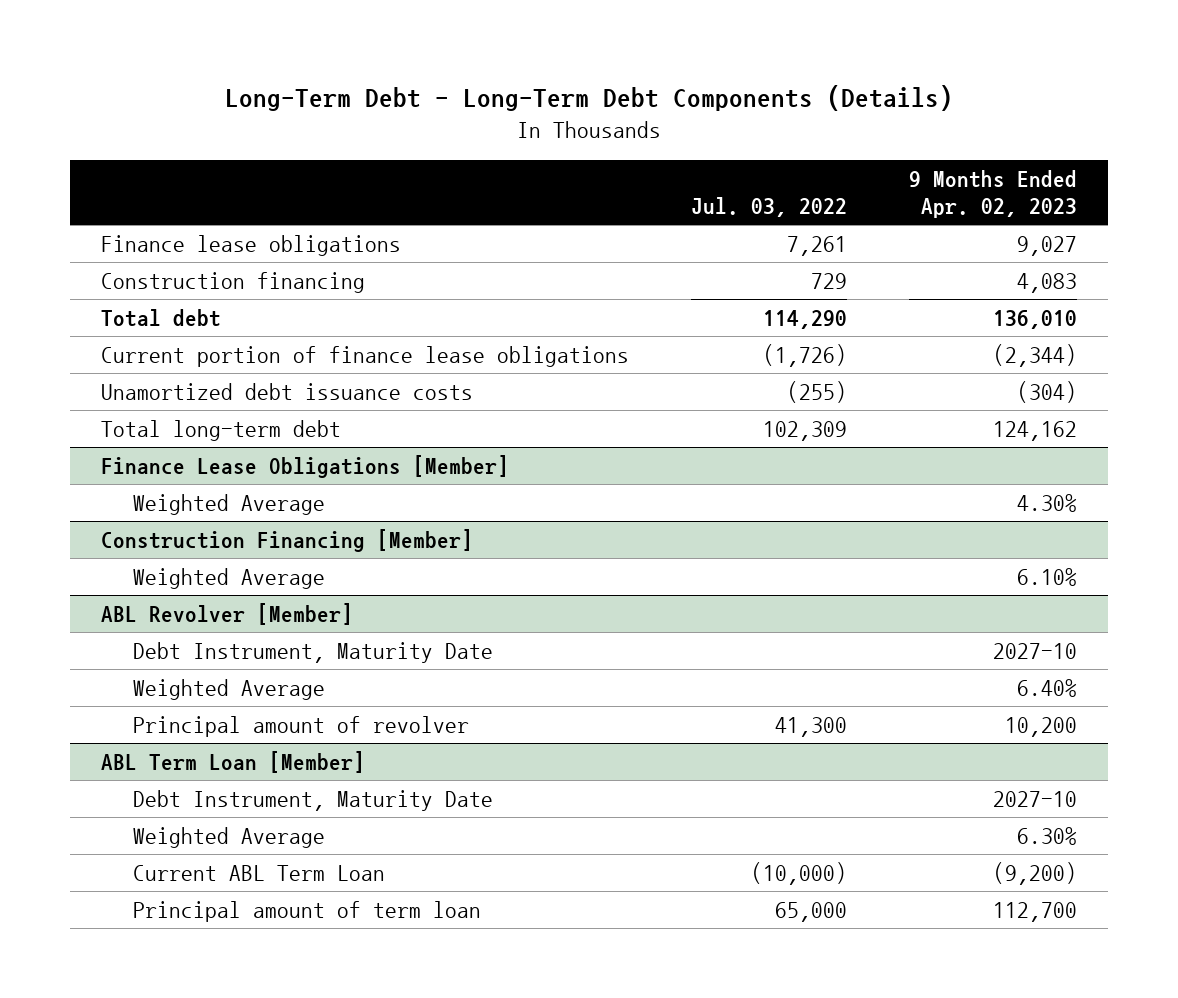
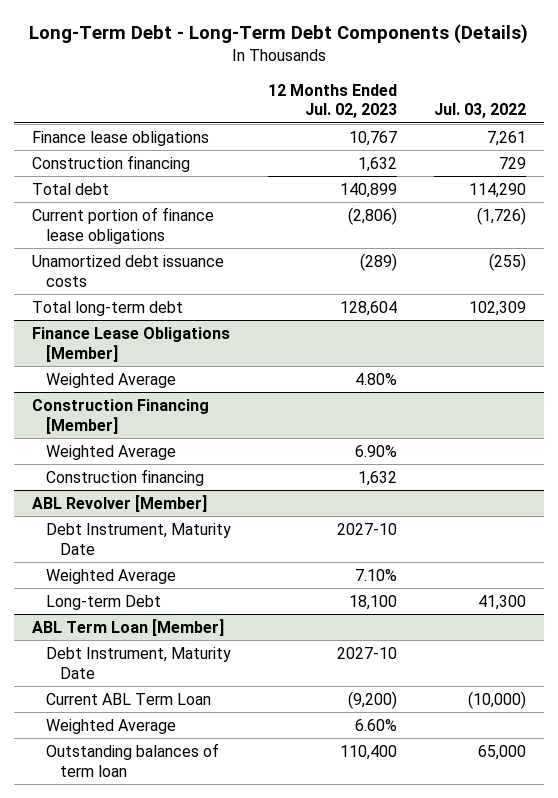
- | Jul. 03, 2022 | 9 Months Ended Apr. 02, 2023
+ | 12 Months Ended Jul. 02, 2023 | Jul. 03, 2022
@ Construction Financing [Member]
+ Construction financing | 1,632 |
@ ABL Revolver [Member]
- Principal amount of revolver | 41,300 | 10,200
+ Long-term Debt | 18,100 | 41,300
@ ABL Term Loan [Member]
- Principal amount of term loan | 65,000 | 112,700
moved down: Weighted Average | 6.60% |
+ Outstanding balances of term loan | 110,400 | 65,000

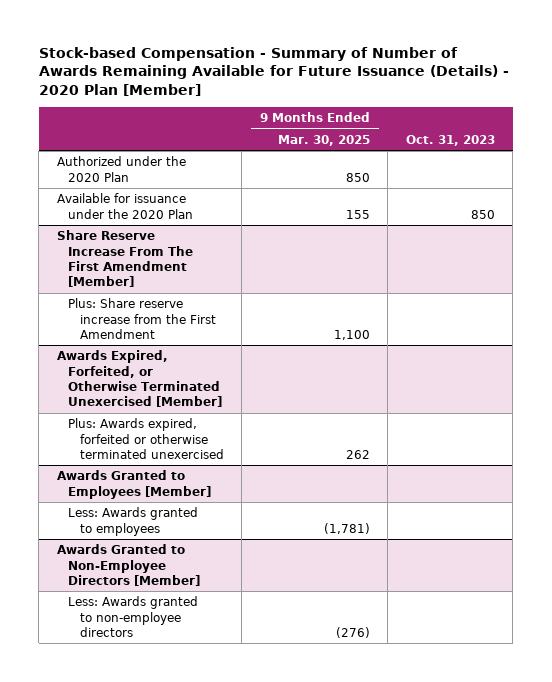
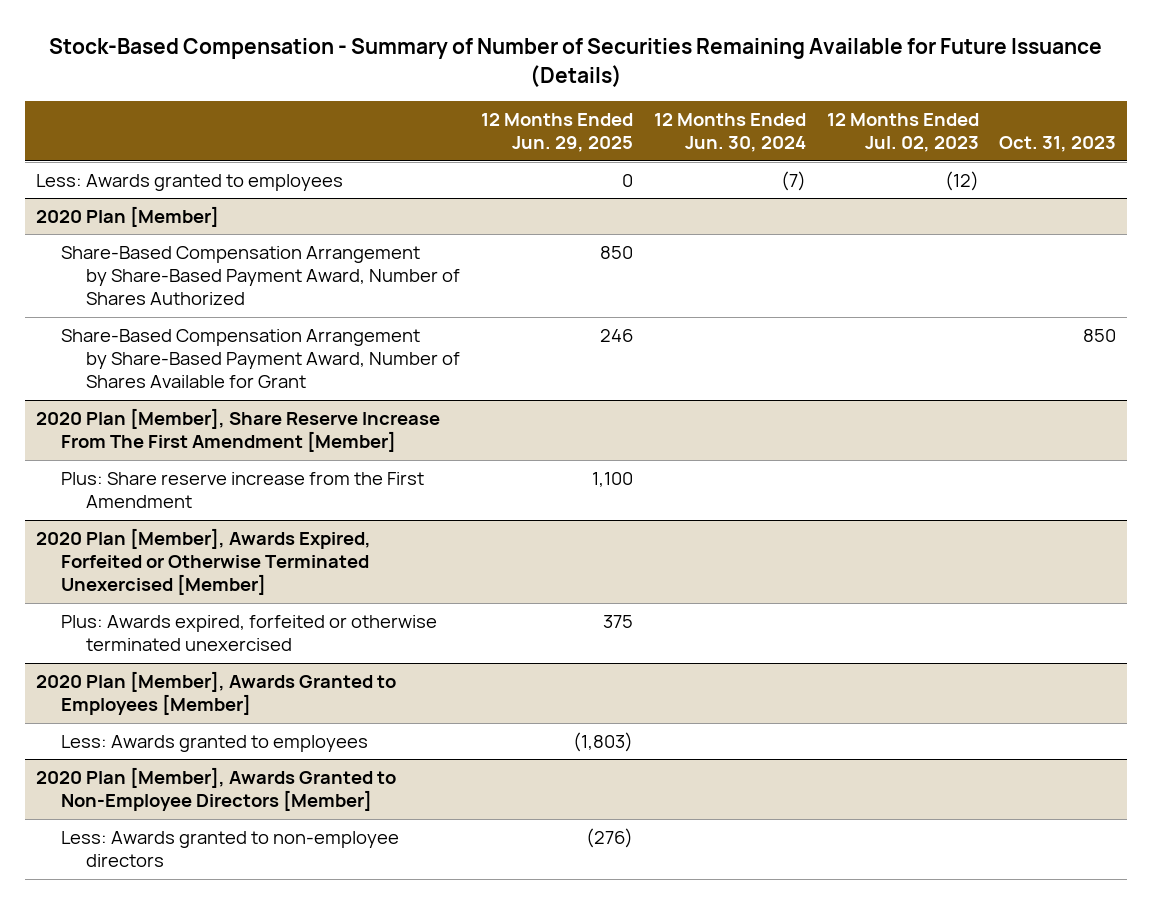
- Stock-based Compensation - Summary of Number of Awards Remaining Available for Future Issuance (Details) - 2020 Plan [Member]
+ Stock-Based Compensation - Summary of Number of Securities Remaining Available for Future Issuance (Details)
- | 9 Months Ended Mar. 30, 2025 | Oct. 31, 2023
+ | 12 Months Ended Jun. 29, 2025 | 12 Months Ended Jun. 30, 2024 | 12 Months Ended Jul. 02, 2023 | Oct. 31, 2023
- Authorized under the 2020 Plan | 850 |
- Available for issuance under the 2020 Plan | 155 | 850
- Share Reserve Increase From The First Amendment [Member]
+ Less: Awards granted to employees | 0 | (7) | (12) |
+ 2020 Plan [Member]
+ Share-Based Compensation Arrangement by Share-Based Payment Award, Number of Shares Authorized | 850 | | |
+ Share-Based Compensation Arrangement by Share-Based Payment Award, Number of Shares Available for Grant | 246 | | | 850
+ 2020 Plan [Member], Share Reserve Increase From The First Amendment [Member]
- Awards Expired, Forfeited, or Otherwise Terminated Unexercised [Member]
+ 2020 Plan [Member], Awards Expired, Forfeited or Otherwise Terminated Unexercised [Member]
- Awards Granted to Employees [Member]
+ 2020 Plan [Member], Awards Granted to Employees [Member]
- Awards Granted to Non-Employee Directors [Member]
+ 2020 Plan [Member], Awards Granted to Non-Employee Directors [Member]

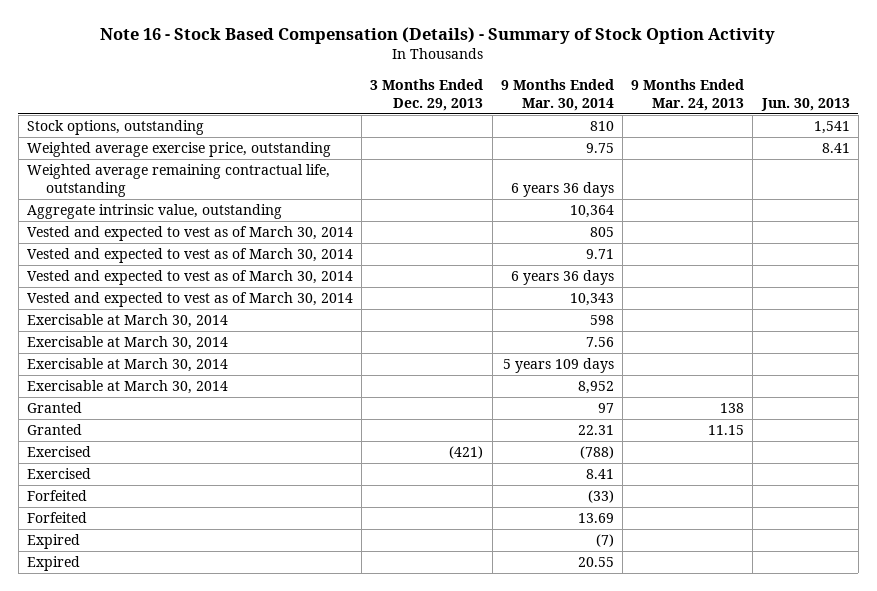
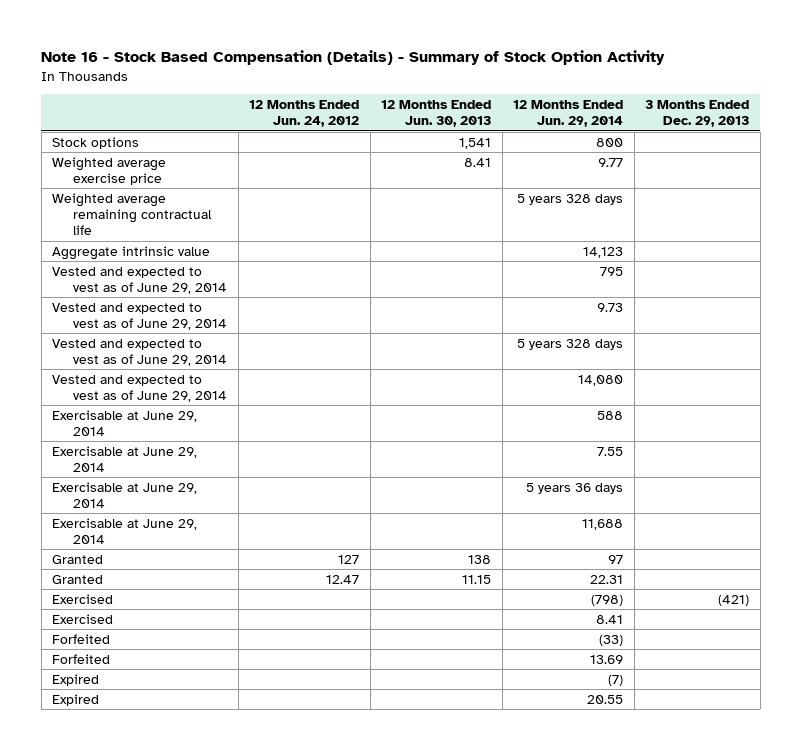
- | 3 Months Ended Dec. 29, 2013 | 9 Months Ended Mar. 30, 2014 | 9 Months Ended Mar. 24, 2013 | Jun. 30, 2013
+ | 12 Months Ended Jun. 24, 2012 | 12 Months Ended Jun. 30, 2013 | 12 Months Ended Jun. 29, 2014 | 3 Months Ended Dec. 29, 2013
- Stock options, outstanding | | 810 | | 1,541
- Weighted average exercise price, outstanding | | 9.75 | | 8.41
- Weighted average remaining contractual life, outstanding | | 6 years 36 days | |
- Aggregate intrinsic value, outstanding | | 10,364 | |
- Vested and expected to vest as of March 30, 2014 | | 805 | |
- Vested and expected to vest as of March 30, 2014 | | 9.71 | |
- Vested and expected to vest as of March 30, 2014 | | 6 years 36 days | |
- Vested and expected to vest as of March 30, 2014 | | 10,343 | |
- Exercisable at March 30, 2014 | | 598 | |
- Exercisable at March 30, 2014 | | 7.56 | |
- Exercisable at March 30, 2014 | | 5 years 109 days | |
- Exercisable at March 30, 2014 | | 8,952 | |
+ Stock options | | 1,541 | 800 |
+ Weighted average exercise price | | 8.41 | 9.77 |
+ Weighted average remaining contractual life | | | 5 years 328 days |
+ Aggregate intrinsic value | | | 14,123 |
+ Vested and expected to vest as of June 29, 2014 | | | 795 |
+ Vested and expected to vest as of June 29, 2014 | | | 9.73 |
+ Vested and expected to vest as of June 29, 2014 | | | 5 years 328 days |
+ Vested and expected to vest as of June 29, 2014 | | | 14,080 |
+ Exercisable at June 29, 2014 | | | 588 |
+ Exercisable at June 29, 2014 | | | 7.55 |
+ Exercisable at June 29, 2014 | | | 5 years 36 days |
+ Exercisable at June 29, 2014 | | | 11,688 |

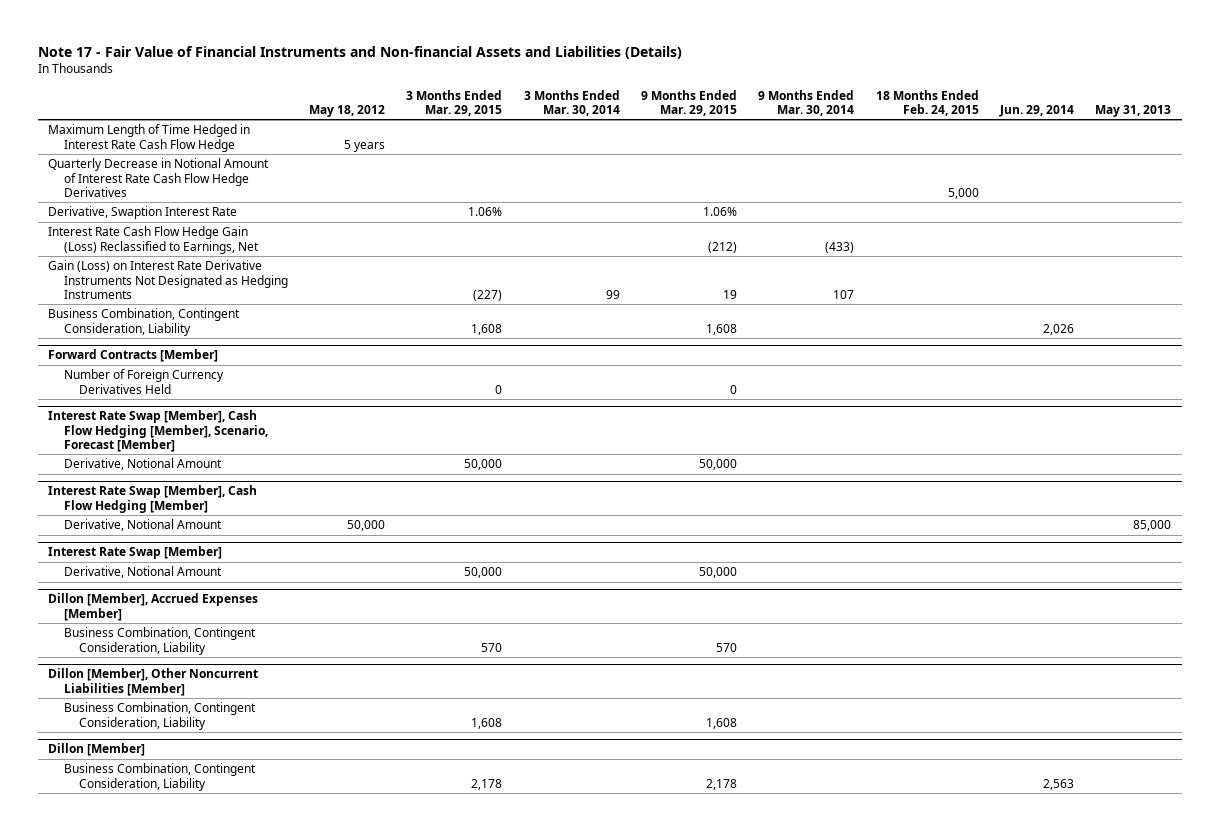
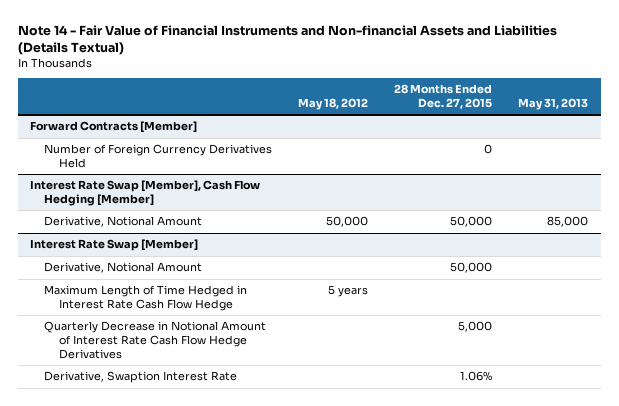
- Note 17 - Fair Value of Financial Instruments and Non-financial Assets and Liabilities (Details)
+ Note 14 - Fair Value of Financial Instruments and Non-financial Assets and Liabilities (Details Textual)
- | May 18, 2012 | 3 Months Ended Mar. 29, 2015 | 3 Months Ended Mar. 30, 2014 | 9 Months Ended Mar. 29, 2015 | 9 Months Ended Mar. 30, 2014 | 18 Months Ended Feb. 24, 2015 | Jun. 29, 2014 | May 31, 2013
+ | May 18, 2012 | 28 Months Ended Dec. 27, 2015 | May 31, 2013
- Maximum Length of Time Hedged in Interest Rate Cash Flow Hedge | 5 years | | | | | | |
- Quarterly Decrease in Notional Amount of Interest Rate Cash Flow Hedge Derivatives | | | | | | 5,000 | |
- Derivative, Swaption Interest Rate | | 1.06% | | 1.06% | | | |
- Interest Rate Cash Flow Hedge Gain (Loss) Reclassified to Earnings, Net | | | | (212) | (433) | | |
- Gain (Loss) on Interest Rate Derivative Instruments Not Designated as Hedging Instruments | | (227) | 99 | 19 | 107 | | |
- Business Combination, Contingent Consideration, Liability | | 1,608 | | 1,608 | | | 2,026 |
- Interest Rate Swap [Member], Cash Flow Hedging [Member], Scenario, Forecast [Member]
- Derivative, Notional Amount | | 50,000 | | 50,000 | | | |
- Dillon [Member], Accrued Expenses [Member]
- Business Combination, Contingent Consideration, Liability | | 570 | | 570 | | | |
- Dillon [Member], Other Noncurrent Liabilities [Member]
- Business Combination, Contingent Consideration, Liability | | 1,608 | | 1,608 | | | |
- Dillon [Member]
- Business Combination, Contingent Consideration, Liability | | 2,178 | | 2,178 | | | 2,563 |
@ Interest Rate Swap [Member]
+ Maximum Length of Time Hedged in Interest Rate Cash Flow Hedge | 5 years | |
+ Quarterly Decrease in Notional Amount of Interest Rate Cash Flow Hedge Derivatives | | 5,000 |
+ Derivative, Swaption Interest Rate | | 1.06% |

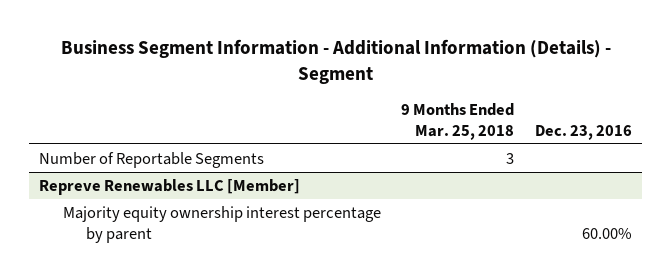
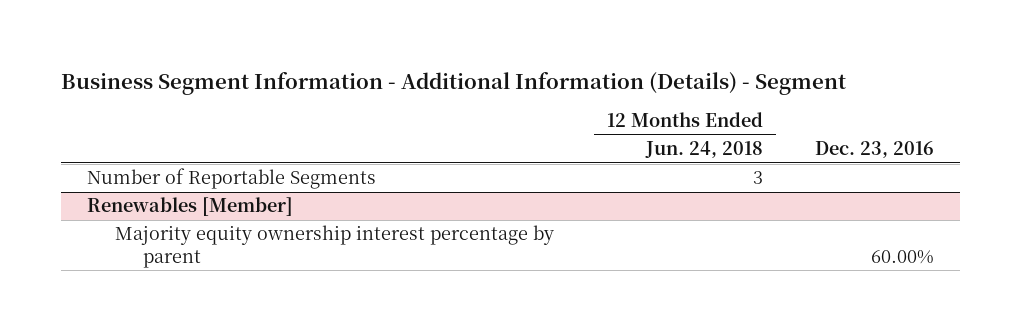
- | 9 Months Ended Mar. 25, 2018 | Dec. 23, 2016
+ | 12 Months Ended Jun. 24, 2018 | Dec. 23, 2016
- Repreve Renewables LLC [Member]
+ Renewables [Member]

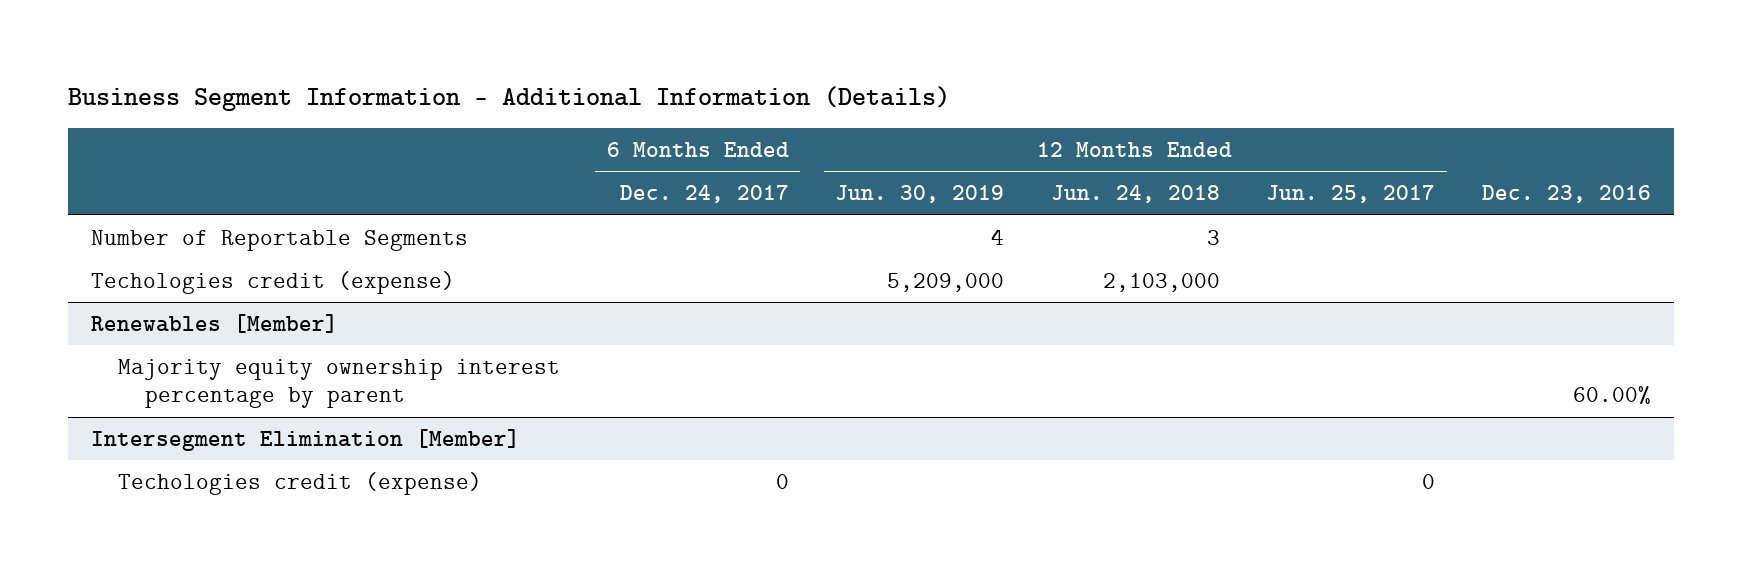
- Business Segment Information - Additional Information (Details) - Segment
+ Business Segment Information - Additional Information (Details)
- | 12 Months Ended Jun. 24, 2018 | Dec. 23, 2016
+ | 6 Months Ended Dec. 24, 2017 | 12 Months Ended Jun. 30, 2019 | 12 Months Ended Jun. 24, 2018 | 12 Months Ended Jun. 25, 2017 | Dec. 23, 2016
+ Techologies credit (expense) | | 5,209,000 | 2,103,000 | |
+ Intersegment Elimination [Member]
+ Techologies credit (expense) | 0 | | | 0 |

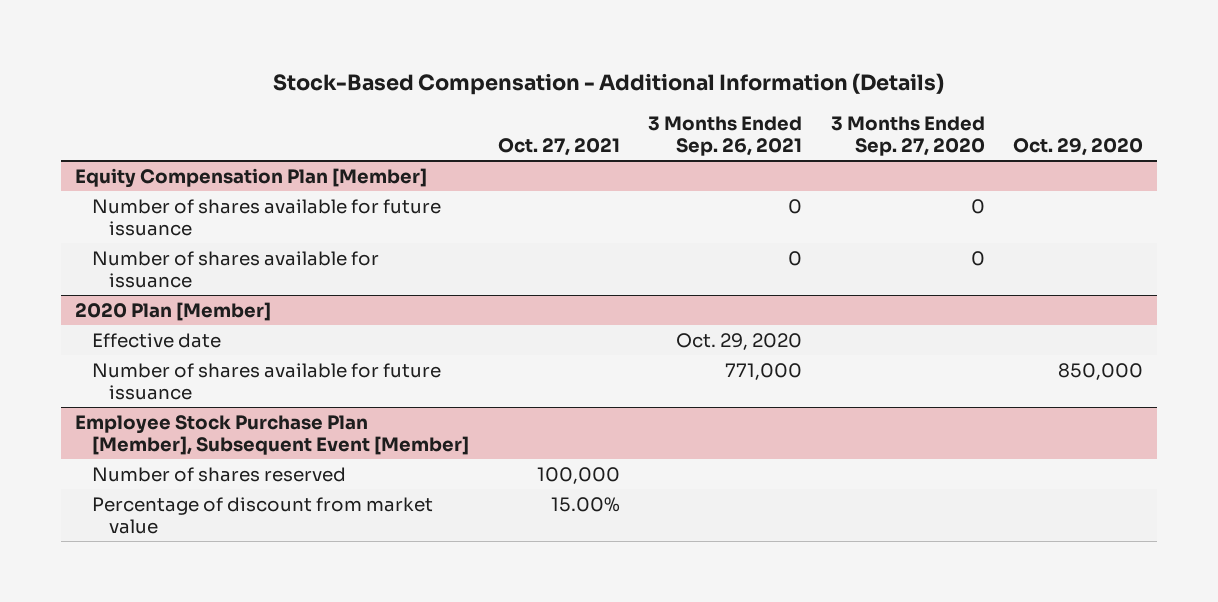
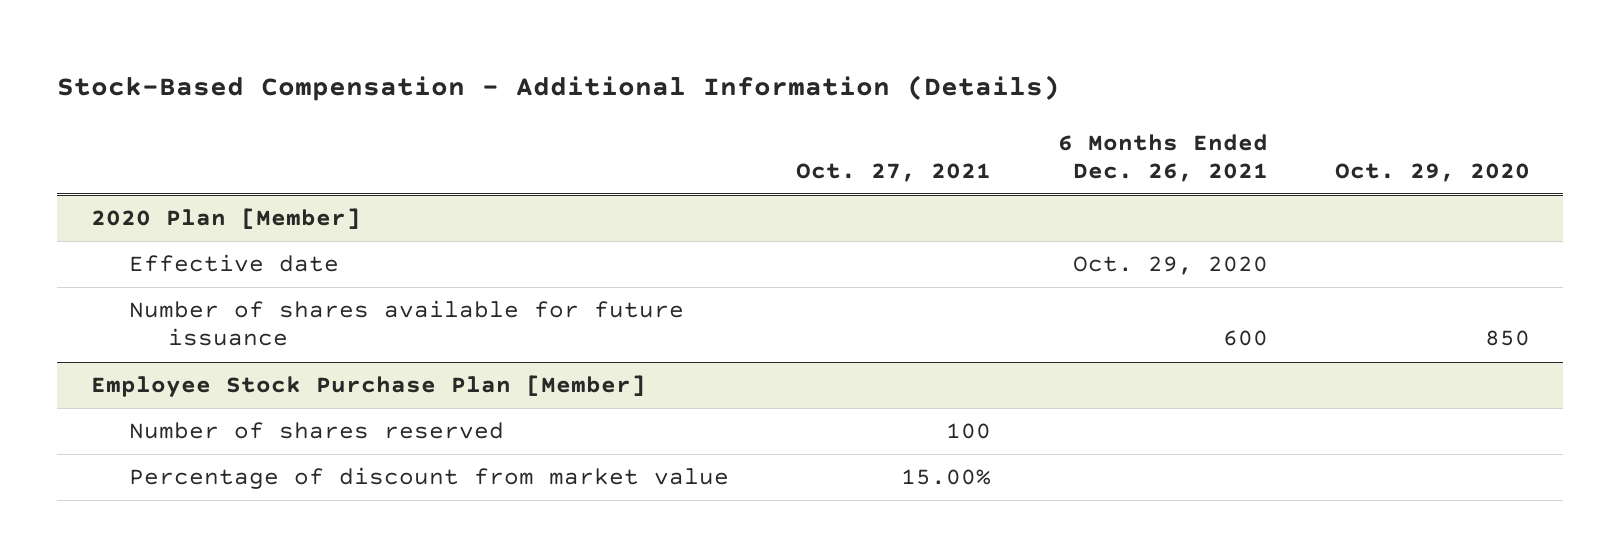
- | Oct. 27, 2021 | 3 Months Ended Sep. 26, 2021 | 3 Months Ended Sep. 27, 2020 | Oct. 29, 2020
+ | Oct. 27, 2021 | 6 Months Ended Dec. 26, 2021 | Oct. 29, 2020
- Equity Compensation Plan [Member]
- Number of shares available for future issuance | | 0 | 0 |
- Number of shares available for issuance | | 0 | 0 |
@ 2020 Plan [Member]
- Number of shares available for future issuance | | 771,000 | | 850,000
- Employee Stock Purchase Plan [Member], Subsequent Event [Member]
- Number of shares reserved | 100,000 | | |
@ 2020 Plan [Member]
+ Number of shares available for future issuance | | 600 | 850
+ Employee Stock Purchase Plan [Member]
+ Number of shares reserved | 100 | |

